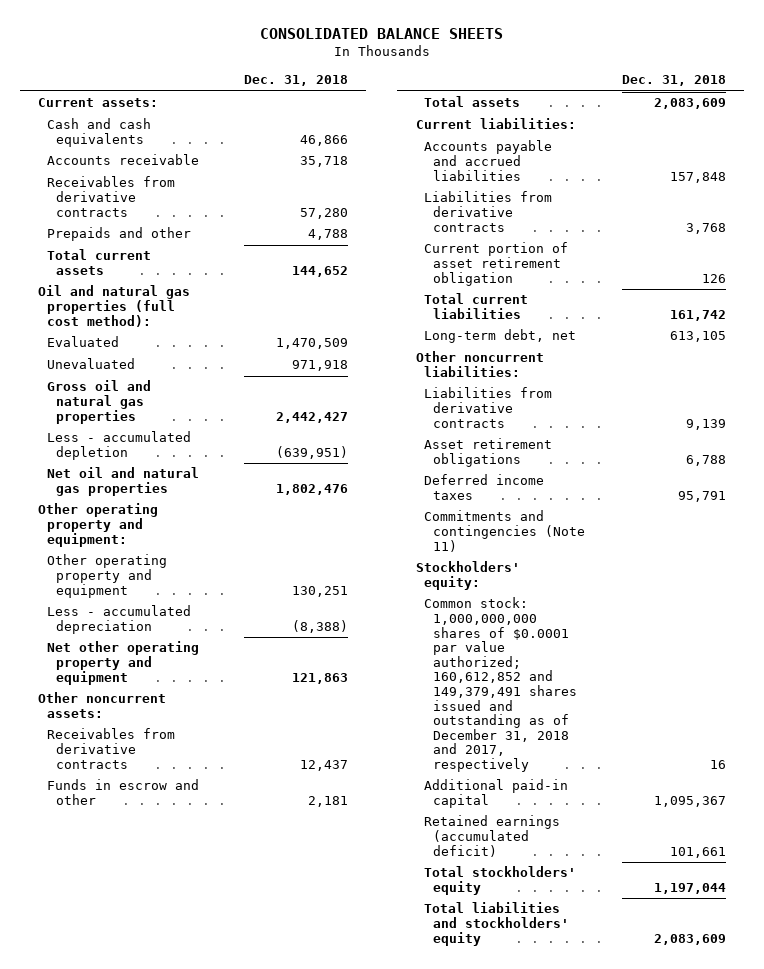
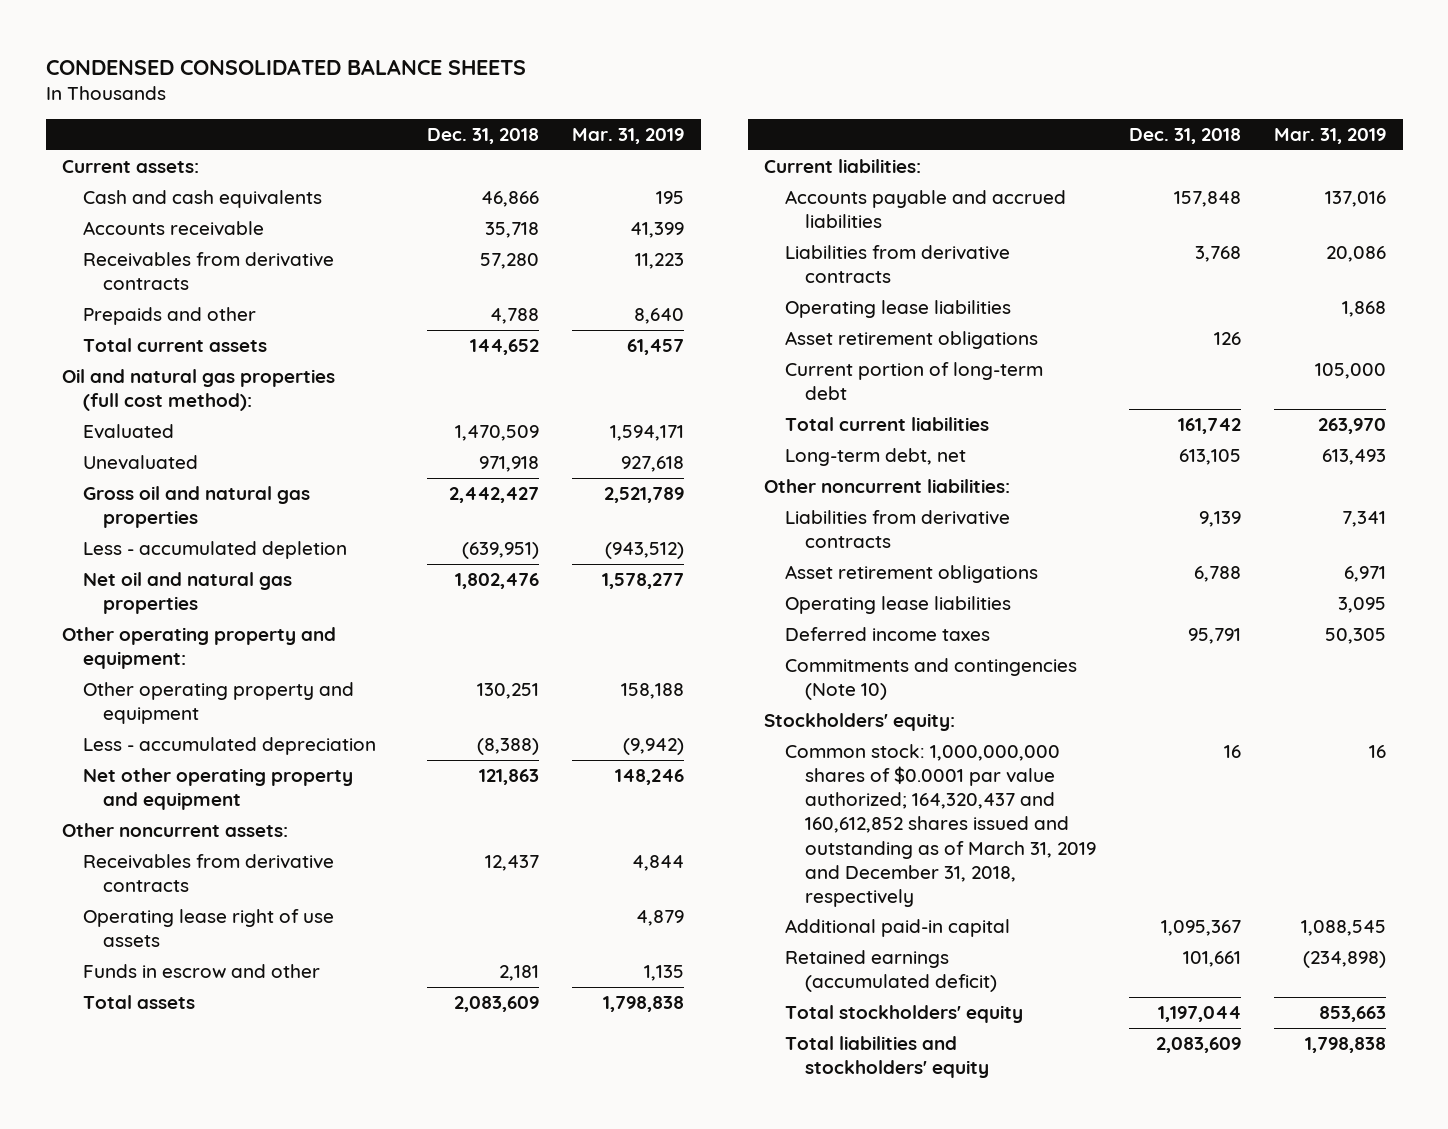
- CONSOLIDATED BALANCE SHEETS
+ CONDENSED CONSOLIDATED BALANCE SHEETS
- | Dec. 31, 2018
+ | Dec. 31, 2018 | Mar. 31, 2019
+ Operating lease right of use assets | | 4,879
- Current portion of asset retirement obligation | 126
+ Operating lease liabilities | | 1,868
+ Asset retirement obligations | 126 |
+ Current portion of long-term debt | | 105,000
+ Operating lease liabilities | | 3,095
- Commitments and contingencies (Note 11)
+ Commitments and contingencies (Note 10)
- Common stock: 1,000,000,000 shares of $0.0001 par value authorized; 160,612,852 and 149,379,491 shares issued and outstanding as of December 31, 2018 and 2017, respectively | 16
+ Common stock: 1,000,000,000 shares of $0.0001 par value authorized; 164,320,437 and 160,612,852 shares issued and outstanding as of March 31, 2019 and December 31, 2018, respectively | 16 | 16

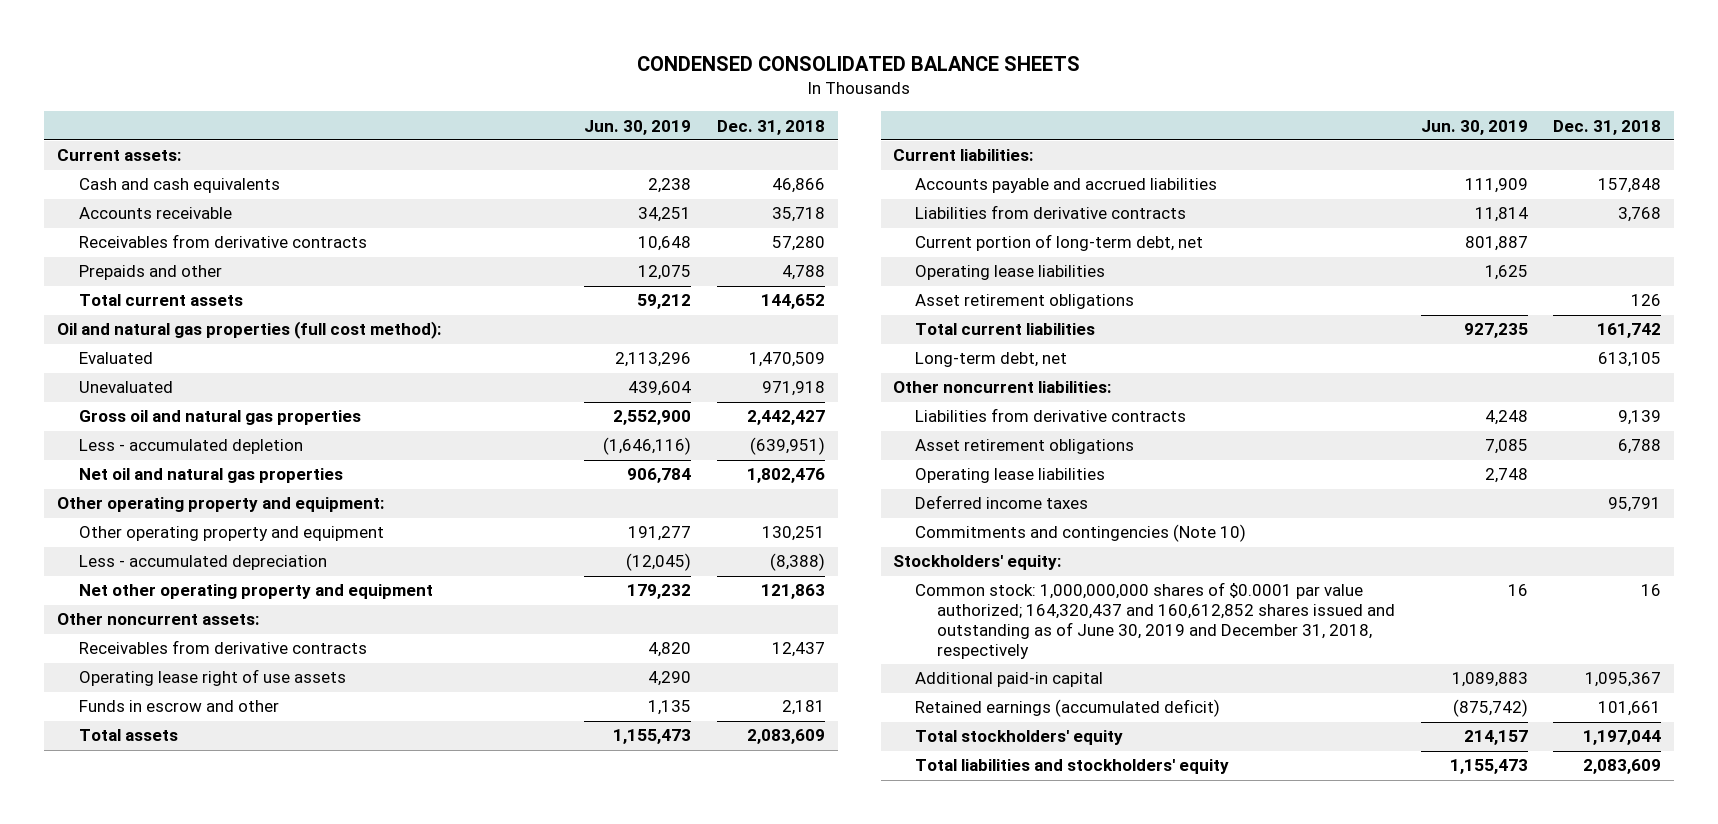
- | Dec. 31, 2018 | Mar. 31, 2019
+ | Jun. 30, 2019 | Dec. 31, 2018
+ Current portion of long-term debt, net | 801,887 |
- Current portion of long-term debt | | 105,000
- Common stock: 1,000,000,000 shares of $0.0001 par value authorized; 164,320,437 and 160,612,852 shares issued and outstanding as of March 31, 2019 and December 31, 2018, respectively | 16 | 16
+ Common stock: 1,000,000,000 shares of $0.0001 par value authorized; 164,320,437 and 160,612,852 shares issued and outstanding as of June 30, 2019 and December 31, 2018, respectively | 16 | 16

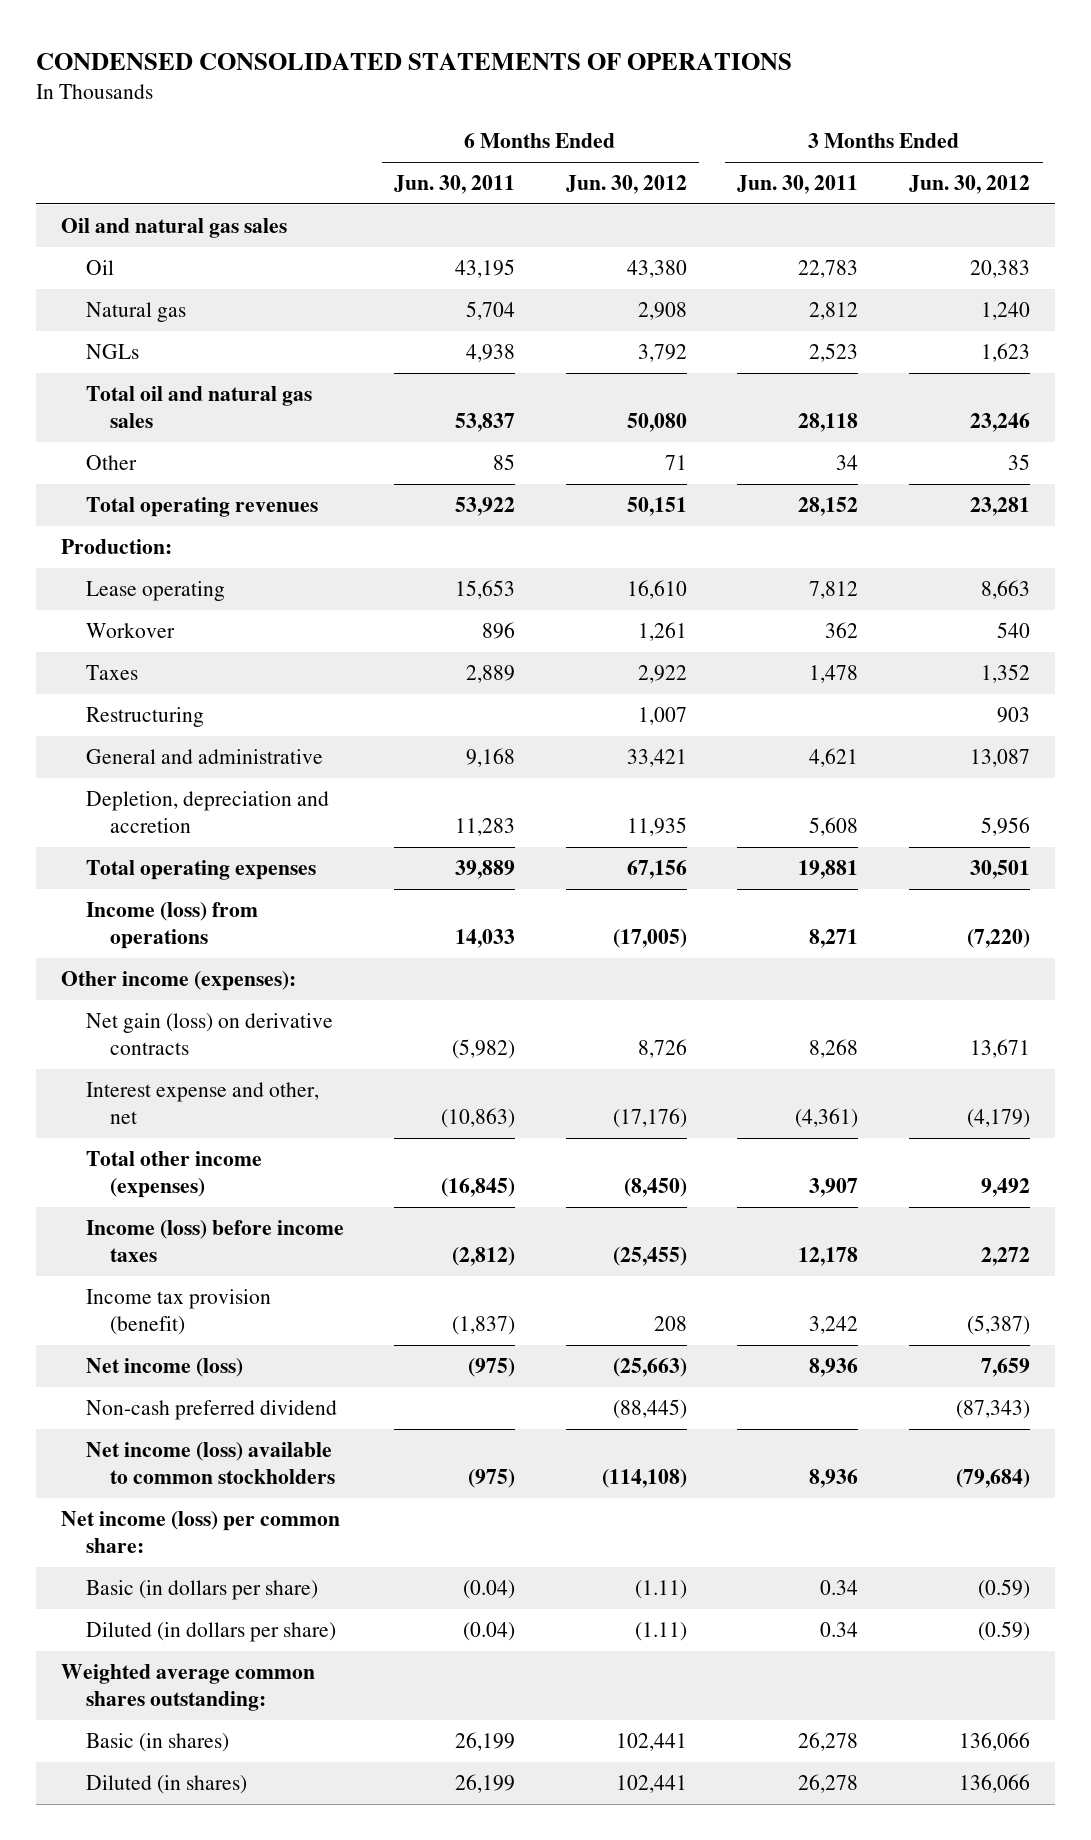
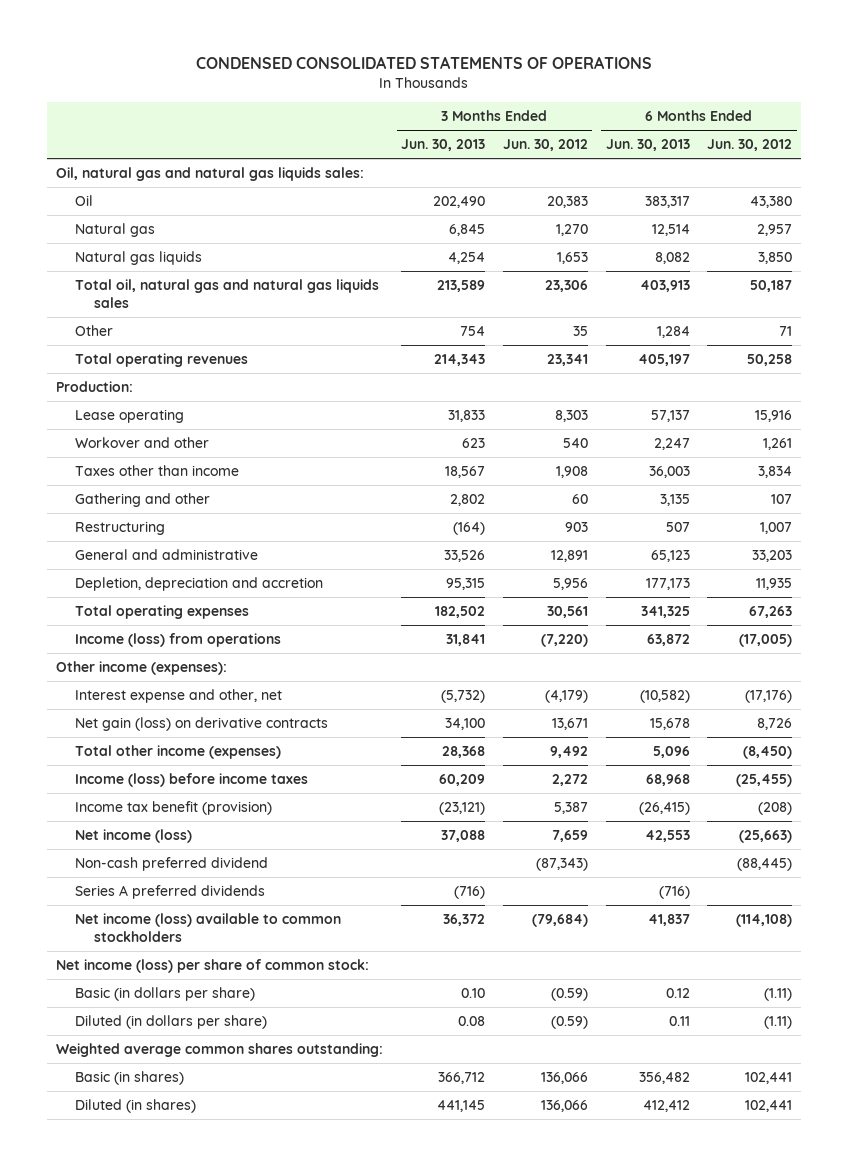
- | 6 Months Ended Jun. 30, 2011 | 6 Months Ended Jun. 30, 2012 | 3 Months Ended Jun. 30, 2011 | 3 Months Ended Jun. 30, 2012
+ | 3 Months Ended Jun. 30, 2013 | 3 Months Ended Jun. 30, 2012 | 6 Months Ended Jun. 30, 2013 | 6 Months Ended Jun. 30, 2012
- Oil and natural gas sales
+ Oil, natural gas and natural gas liquids sales:
- Natural gas | 5,704 | 2,908 | 2,812 | 1,240
- NGLs | 4,938 | 3,792 | 2,523 | 1,623
- Total oil and natural gas sales | 53,837 | 50,080 | 28,118 | 23,246
+ Natural gas | 6,845 | 1,270 | 12,514 | 2,957
+ Natural gas liquids | 4,254 | 1,653 | 8,082 | 3,850
+ Total oil, natural gas and natural gas liquids sales | 213,589 | 23,306 | 403,913 | 50,187
- Total operating revenues | 53,922 | 50,151 | 28,152 | 23,281
+ Total operating revenues | 214,343 | 23,341 | 405,197 | 50,258
- Lease operating | 15,653 | 16,610 | 7,812 | 8,663
- Workover | 896 | 1,261 | 362 | 540
- Taxes | 2,889 | 2,922 | 1,478 | 1,352
+ Lease operating | 31,833 | 8,303 | 57,137 | 15,916
+ Workover and other | 623 | 540 | 2,247 | 1,261
+ Taxes other than income | 18,567 | 1,908 | 36,003 | 3,834
+ Gathering and other | 2,802 | 60 | 3,135 | 107
- General and administrative | 9,168 | 33,421 | 4,621 | 13,087
+ General and administrative | 33,526 | 12,891 | 65,123 | 33,203
- Total operating expenses | 39,889 | 67,156 | 19,881 | 30,501
+ Total operating expenses | 182,502 | 30,561 | 341,325 | 67,263
moved down: Net gain (loss) on derivative contracts | 34,100 | 13,671 | 15,678 | 8,726
- Income tax provision (benefit) | (1,837) | 208 | 3,242 | (5,387)
+ Income tax benefit (provision) | (23,121) | 5,387 | (26,415) | (208)
+ Series A preferred dividends | (716) | | (716) |
- Net income (loss) per common share:
+ Net income (loss) per share of common stock:

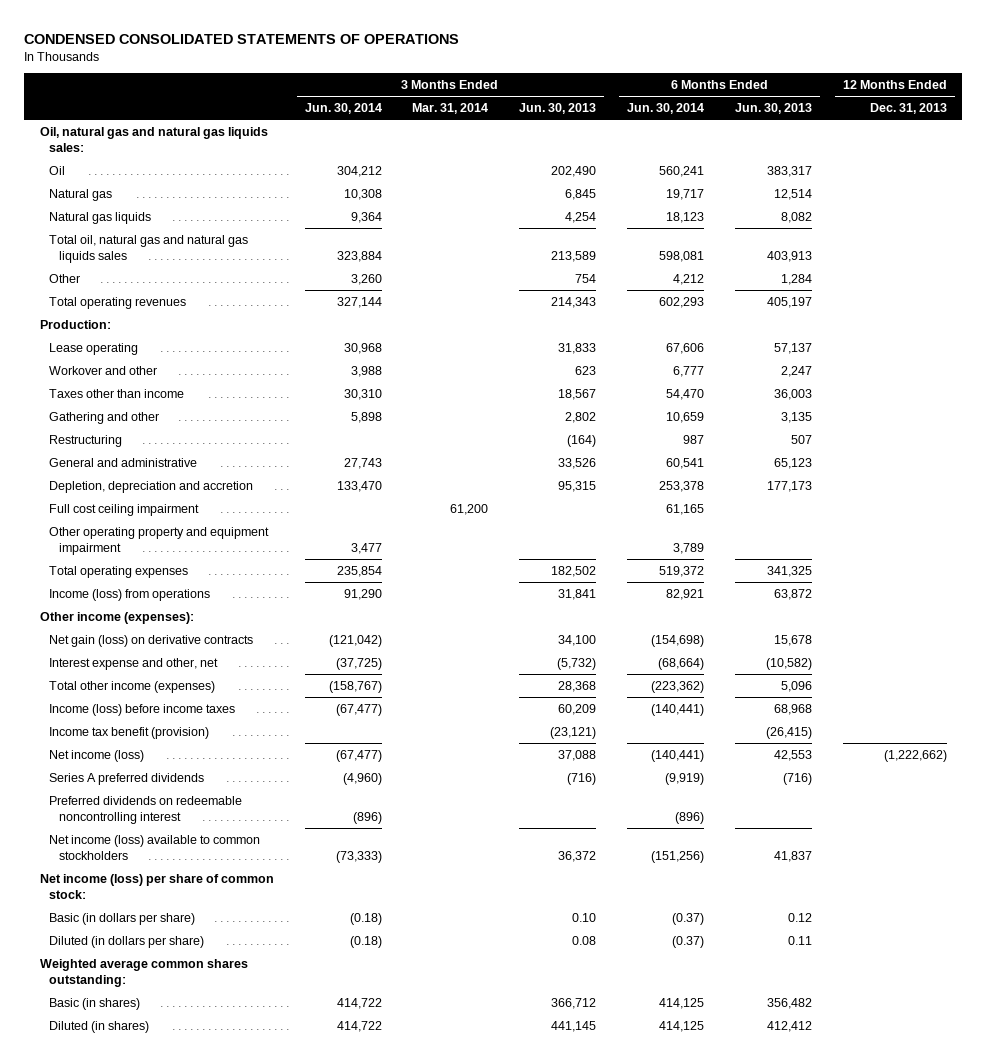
- | 3 Months Ended Jun. 30, 2013 | 3 Months Ended Jun. 30, 2012 | 6 Months Ended Jun. 30, 2013 | 6 Months Ended Jun. 30, 2012
+ | 3 Months Ended Jun. 30, 2014 | 3 Months Ended Mar. 31, 2014 | 3 Months Ended Jun. 30, 2013 | 6 Months Ended Jun. 30, 2014 | 6 Months Ended Jun. 30, 2013 | 12 Months Ended Dec. 31, 2013
+ Full cost ceiling impairment | | 61,200 | | 61,165 | |
+ Other operating property and equipment impairment | 3,477 | | | 3,789 | |
moved down: Interest expense and other, net | (37,725) | | (5,732) | (68,664) | (10,582) |
- Non-cash preferred dividend | | (87,343) | | (88,445)
+ Preferred dividends on redeemable noncontrolling interest | (896) | | | (896) | |

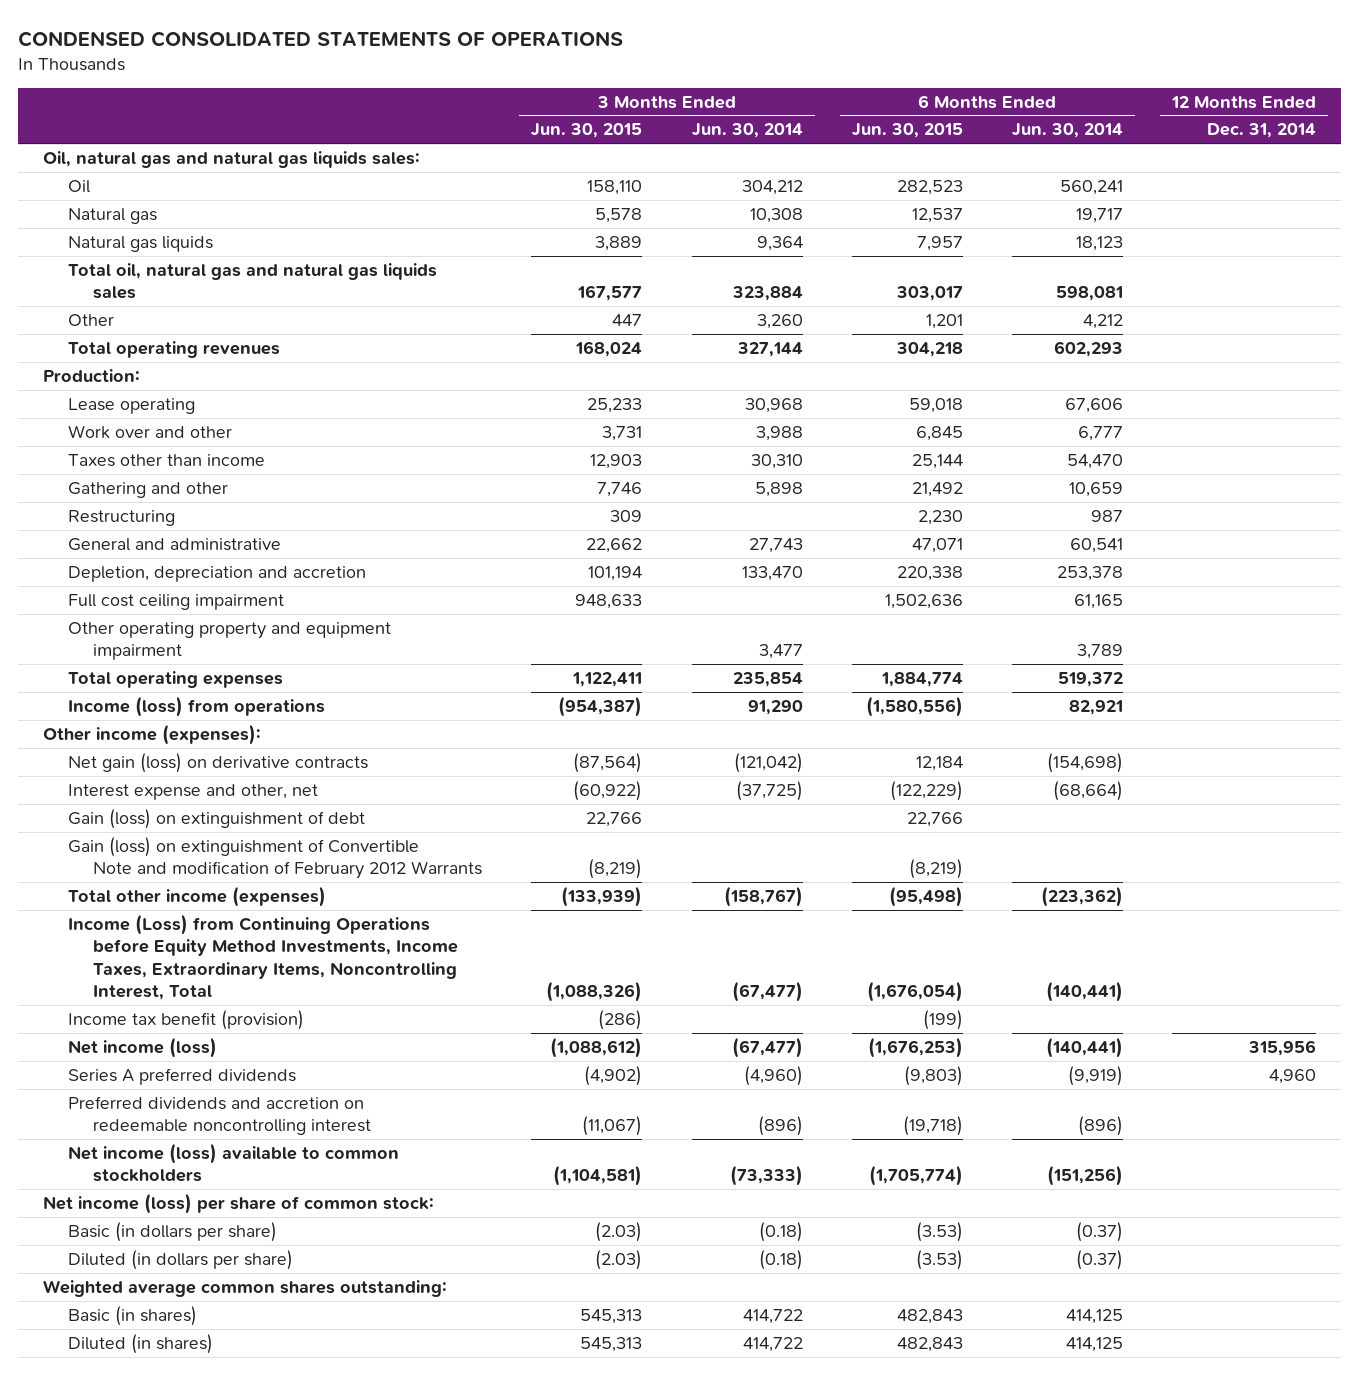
- | 3 Months Ended Jun. 30, 2014 | 3 Months Ended Mar. 31, 2014 | 3 Months Ended Jun. 30, 2013 | 6 Months Ended Jun. 30, 2014 | 6 Months Ended Jun. 30, 2013 | 12 Months Ended Dec. 31, 2013
+ | 3 Months Ended Jun. 30, 2015 | 3 Months Ended Jun. 30, 2014 | 6 Months Ended Jun. 30, 2015 | 6 Months Ended Jun. 30, 2014 | 12 Months Ended Dec. 31, 2014
- Workover and other | 3,988 | | 623 | 6,777 | 2,247 |
+ Work over and other | 3,731 | 3,988 | 6,845 | 6,777 |
+ Gain (loss) on extinguishment of debt | 22,766 | | 22,766 | |
+ Gain (loss) on extinguishment of Convertible Note and modification of February 2012 Warrants | (8,219) | | (8,219) | |
- Income (loss) before income taxes | (67,477) | | 60,209 | (140,441) | 68,968 |
+ Income (Loss) from Continuing Operations before Equity Method Investments, Income Taxes, Extraordinary Items, Noncontrolling Interest, Total | (1,088,326) | (67,477) | (1,676,054) | (140,441) |
- Preferred dividends on redeemable noncontrolling interest | (896) | | | (896) | |
+ Preferred dividends and accretion on redeemable noncontrolling interest | (11,067) | (896) | (19,718) | (896) |

